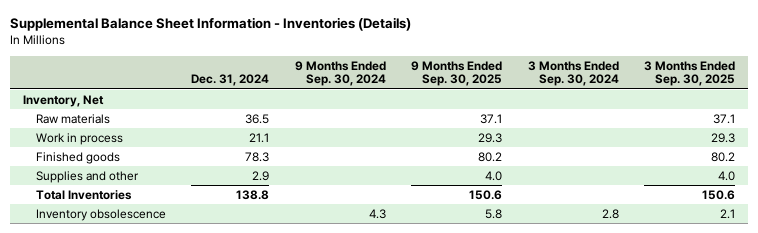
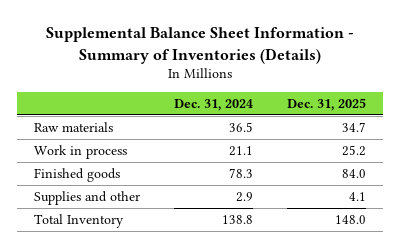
- Supplemental Balance Sheet Information - Inventories (Details)
+ Supplemental Balance Sheet Information - Summary of Inventories (Details)
- | Dec. 31, 2024 | 9 Months Ended Sep. 30, 2024 | 9 Months Ended Sep. 30, 2025 | 3 Months Ended Sep. 30, 2024 | 3 Months Ended Sep. 30, 2025
+ | Dec. 31, 2024 | Dec. 31, 2025
- Inventory, Net
- Total Inventories | 138.8 | | 150.6 | | 150.6
- Inventory obsolescence | | 4.3 | 5.8 | 2.8 | 2.1
+ Total Inventory | 138.8 | 148.0

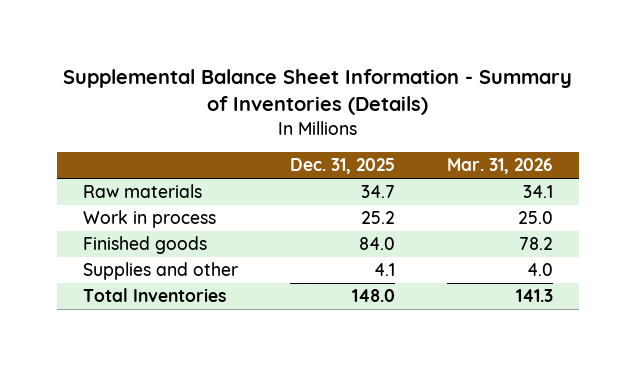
- | Dec. 31, 2024 | Dec. 31, 2025
+ | Dec. 31, 2025 | Mar. 31, 2026
- Total Inventory | 138.8 | 148.0
+ Total Inventories | 148.0 | 141.3

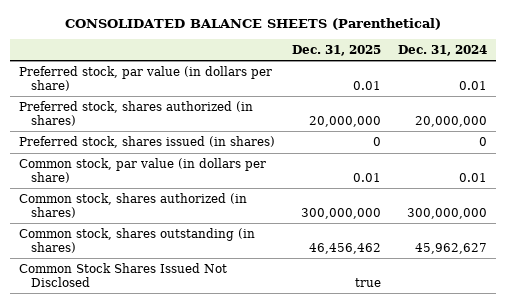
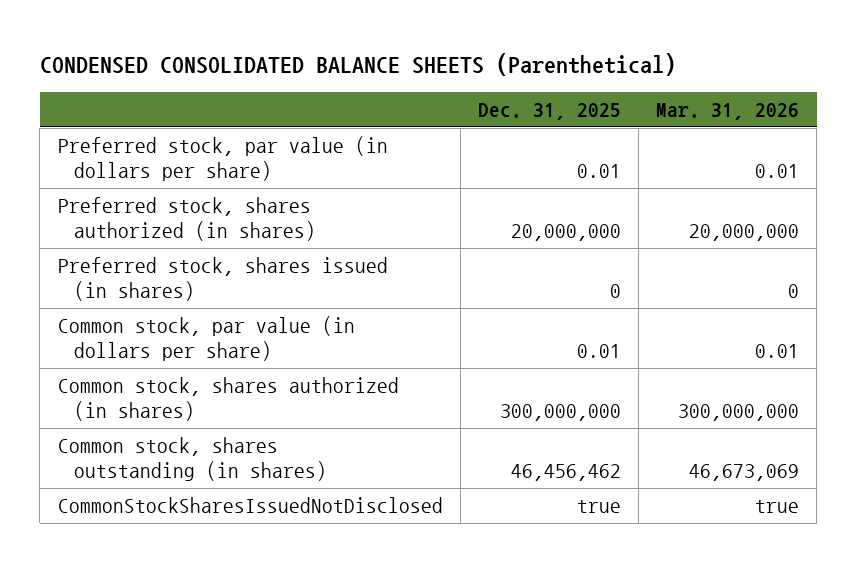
- CONSOLIDATED BALANCE SHEETS (Parenthetical)
+ CONDENSED CONSOLIDATED BALANCE SHEETS (Parenthetical)
- | Dec. 31, 2025 | Dec. 31, 2024
+ | Dec. 31, 2025 | Mar. 31, 2026
- Common Stock Shares Issued Not Disclosed | true |
+ CommonStockSharesIssuedNotDisclosed | true | true

